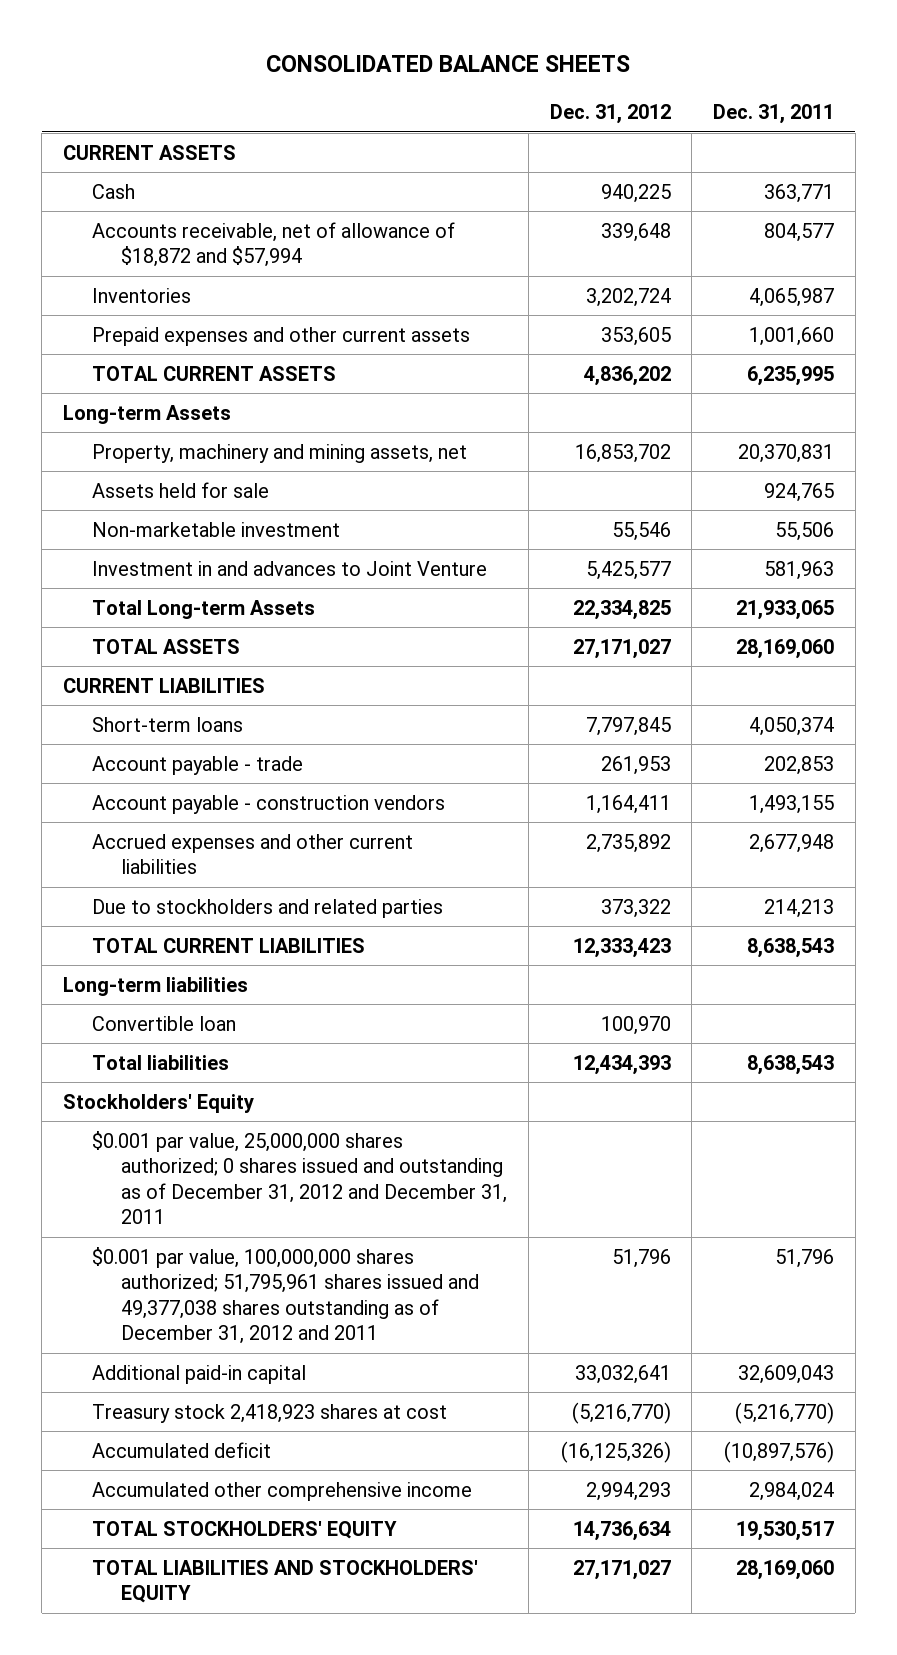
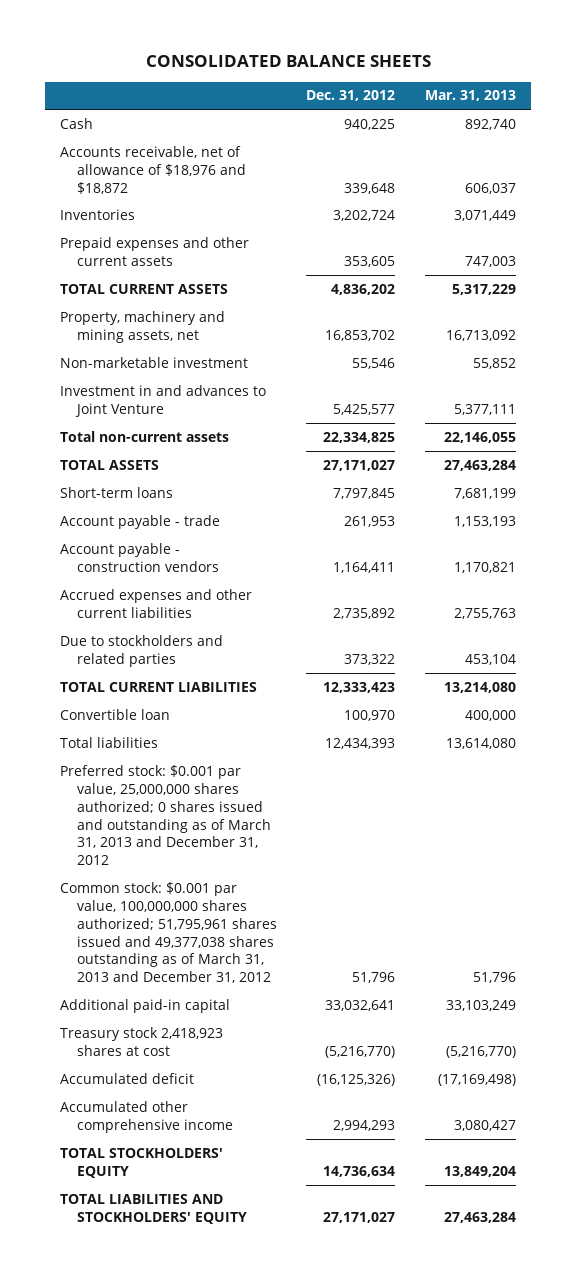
- | Dec. 31, 2012 | Dec. 31, 2011
+ | Dec. 31, 2012 | Mar. 31, 2013
- CURRENT ASSETS
- Accounts receivable, net of allowance of $18,872 and $57,994 | 339,648 | 804,577
+ Accounts receivable, net of allowance of $18,976 and $18,872 | 339,648 | 606,037
- Long-term Assets
- Assets held for sale | | 924,765
- Total Long-term Assets | 22,334,825 | 21,933,065
+ Total non-current assets | 22,334,825 | 22,146,055
- CURRENT LIABILITIES
- Long-term liabilities
- Stockholders' Equity
- $0.001 par value, 25,000,000 shares authorized; 0 shares issued and outstanding as of December 31, 2012 and December 31, 2011
- $0.001 par value, 100,000,000 shares authorized; 51,795,961 shares issued and 49,377,038 shares outstanding as of December 31, 2012 and 2011 | 51,796 | 51,796
+ Preferred stock: $0.001 par value, 25,000,000 shares authorized; 0 shares issued and outstanding as of March 31, 2013 and December 31, 2012
+ Common stock: $0.001 par value, 100,000,000 shares authorized; 51,795,961 shares issued and 49,377,038 shares outstanding as of March 31, 2013 and December 31, 2012 | 51,796 | 51,796

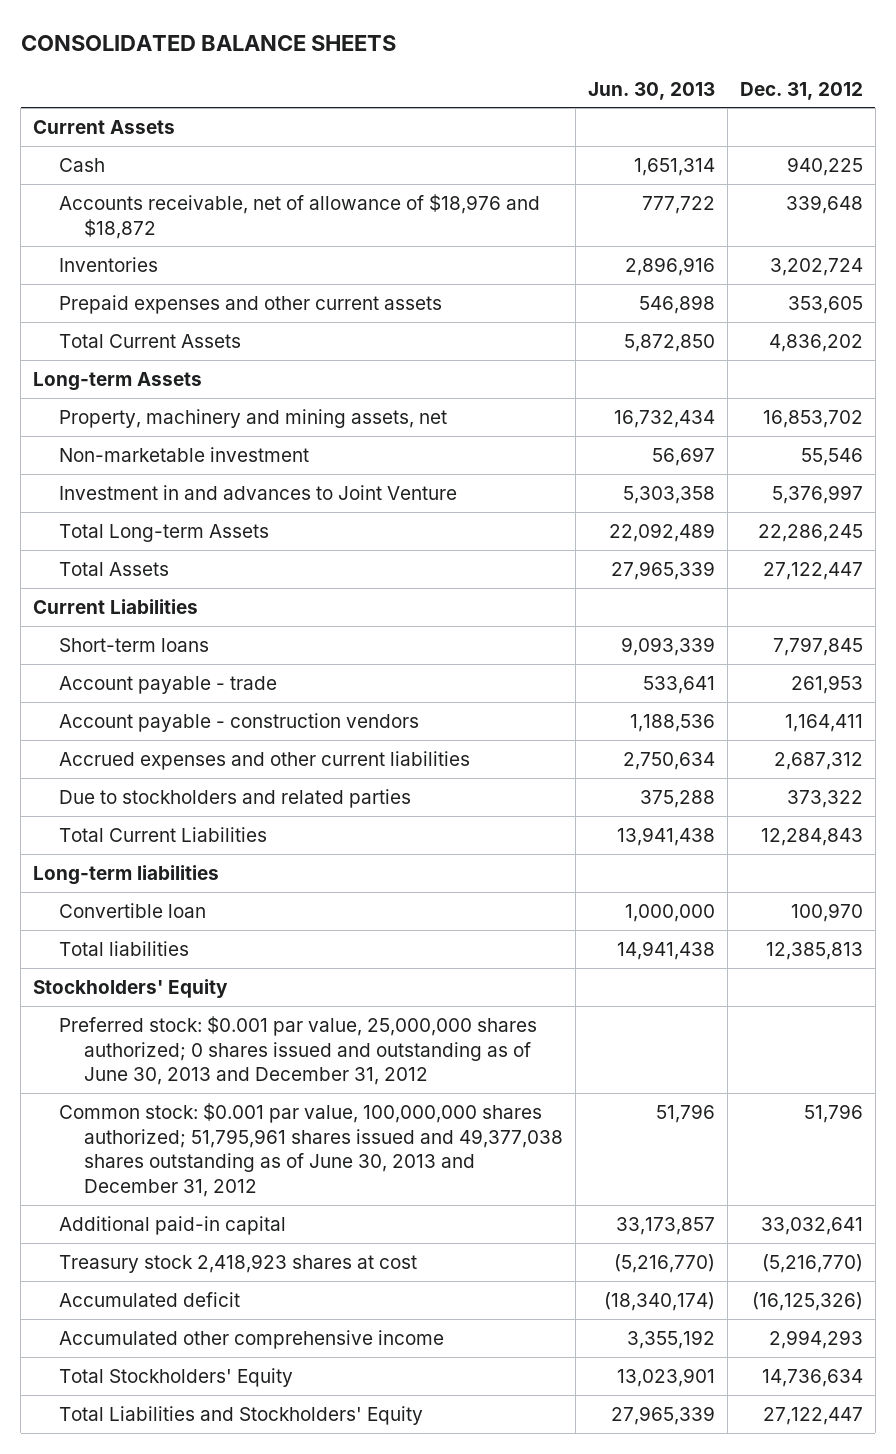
- | Dec. 31, 2012 | Mar. 31, 2013
+ | Jun. 30, 2013 | Dec. 31, 2012
+ Current Assets
- TOTAL CURRENT ASSETS | 4,836,202 | 5,317,229
+ Total Current Assets | 5,872,850 | 4,836,202
+ Long-term Assets
- Investment in and advances to Joint Venture | 5,425,577 | 5,377,111
- Total non-current assets | 22,334,825 | 22,146,055
- TOTAL ASSETS | 27,171,027 | 27,463,284
+ Investment in and advances to Joint Venture | 5,303,358 | 5,376,997
+ Total Long-term Assets | 22,092,489 | 22,286,245
+ Total Assets | 27,965,339 | 27,122,447
+ Current Liabilities
- Accrued expenses and other current liabilities | 2,735,892 | 2,755,763
+ Accrued expenses and other current liabilities | 2,750,634 | 2,687,312
- TOTAL CURRENT LIABILITIES | 12,333,423 | 13,214,080
+ Total Current Liabilities | 13,941,438 | 12,284,843
+ Long-term liabilities
- Total liabilities | 12,434,393 | 13,614,080
- Preferred stock: $0.001 par value, 25,000,000 shares authorized; 0 shares issued and outstanding as of March 31, 2013 and December 31, 2012
- Common stock: $0.001 par value, 100,000,000 shares authorized; 51,795,961 shares issued and 49,377,038 shares outstanding as of March 31, 2013 and December 31, 2012 | 51,796 | 51,796
+ Total liabilities | 14,941,438 | 12,385,813
+ Stockholders' Equity
+ Preferred stock: $0.001 par value, 25,000,000 shares authorized; 0 shares issued and outstanding as of June 30, 2013 and December 31, 2012
+ Common stock: $0.001 par value, 100,000,000 shares authorized; 51,795,961 shares issued and 49,377,038 shares outstanding as of June 30, 2013 and December 31, 2012 | 51,796 | 51,796
- TOTAL STOCKHOLDERS' EQUITY | 14,736,634 | 13,849,204
- TOTAL LIABILITIES AND STOCKHOLDERS' EQUITY | 27,171,027 | 27,463,284
+ Total Stockholders' Equity | 13,023,901 | 14,736,634
+ Total Liabilities and Stockholders' Equity | 27,965,339 | 27,122,447

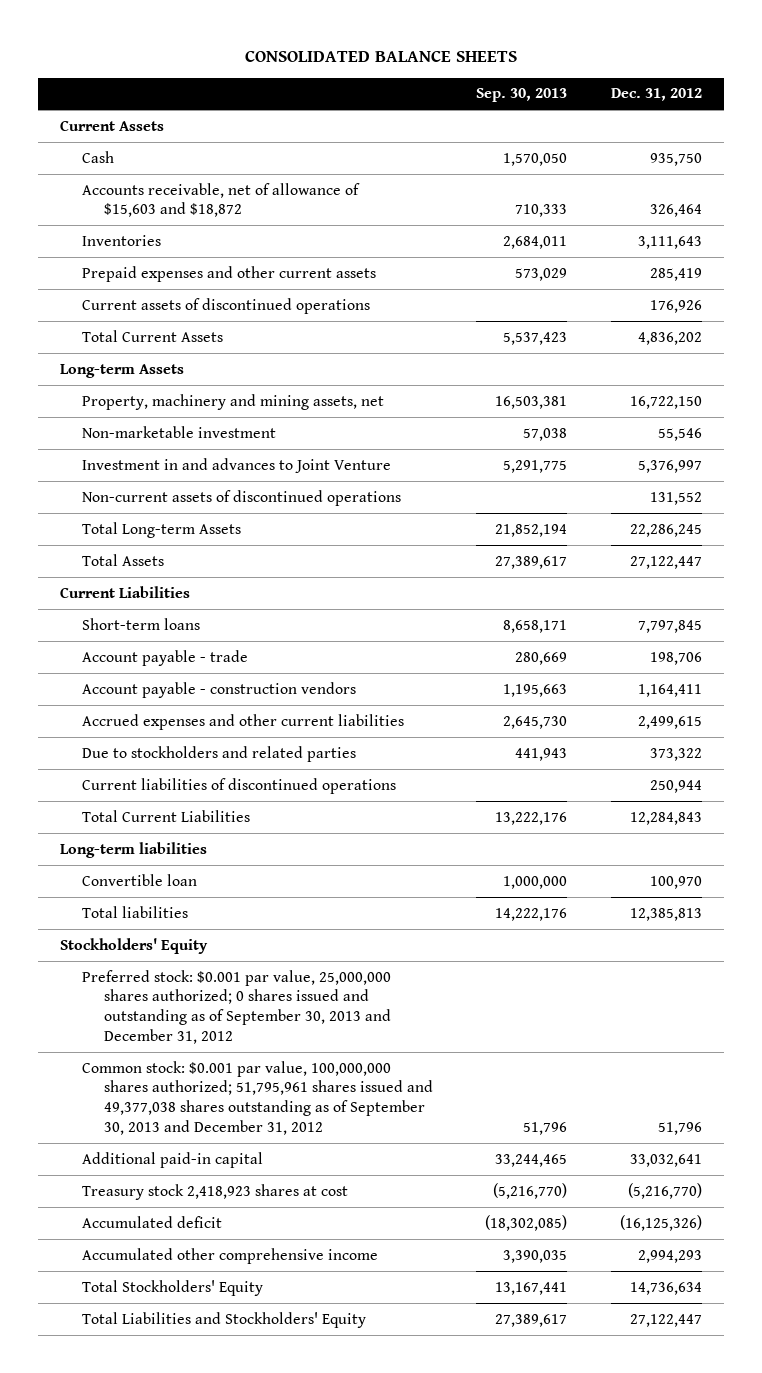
- | Jun. 30, 2013 | Dec. 31, 2012
+ | Sep. 30, 2013 | Dec. 31, 2012
- Cash | 1,651,314 | 940,225
- Accounts receivable, net of allowance of $18,976 and $18,872 | 777,722 | 339,648
- Inventories | 2,896,916 | 3,202,724
- Prepaid expenses and other current assets | 546,898 | 353,605
+ Cash | 1,570,050 | 935,750
+ Accounts receivable, net of allowance of $15,603 and $18,872 | 710,333 | 326,464
+ Inventories | 2,684,011 | 3,111,643
+ Prepaid expenses and other current assets | 573,029 | 285,419
+ Current assets of discontinued operations | | 176,926
- Property, machinery and mining assets, net | 16,732,434 | 16,853,702
+ Property, machinery and mining assets, net | 16,503,381 | 16,722,150
+ Non-current assets of discontinued operations | | 131,552
- Account payable - trade | 533,641 | 261,953
+ Account payable - trade | 280,669 | 198,706
- Accrued expenses and other current liabilities | 2,750,634 | 2,687,312
+ Accrued expenses and other current liabilities | 2,645,730 | 2,499,615
+ Current liabilities of discontinued operations | | 250,944
- Preferred stock: $0.001 par value, 25,000,000 shares authorized; 0 shares issued and outstanding as of June 30, 2013 and December 31, 2012
- Common stock: $0.001 par value, 100,000,000 shares authorized; 51,795,961 shares issued and 49,377,038 shares outstanding as of June 30, 2013 and December 31, 2012 | 51,796 | 51,796
+ Preferred stock: $0.001 par value, 25,000,000 shares authorized; 0 shares issued and outstanding as of September 30, 2013 and December 31, 2012
+ Common stock: $0.001 par value, 100,000,000 shares authorized; 51,795,961 shares issued and 49,377,038 shares outstanding as of September 30, 2013 and December 31, 2012 | 51,796 | 51,796

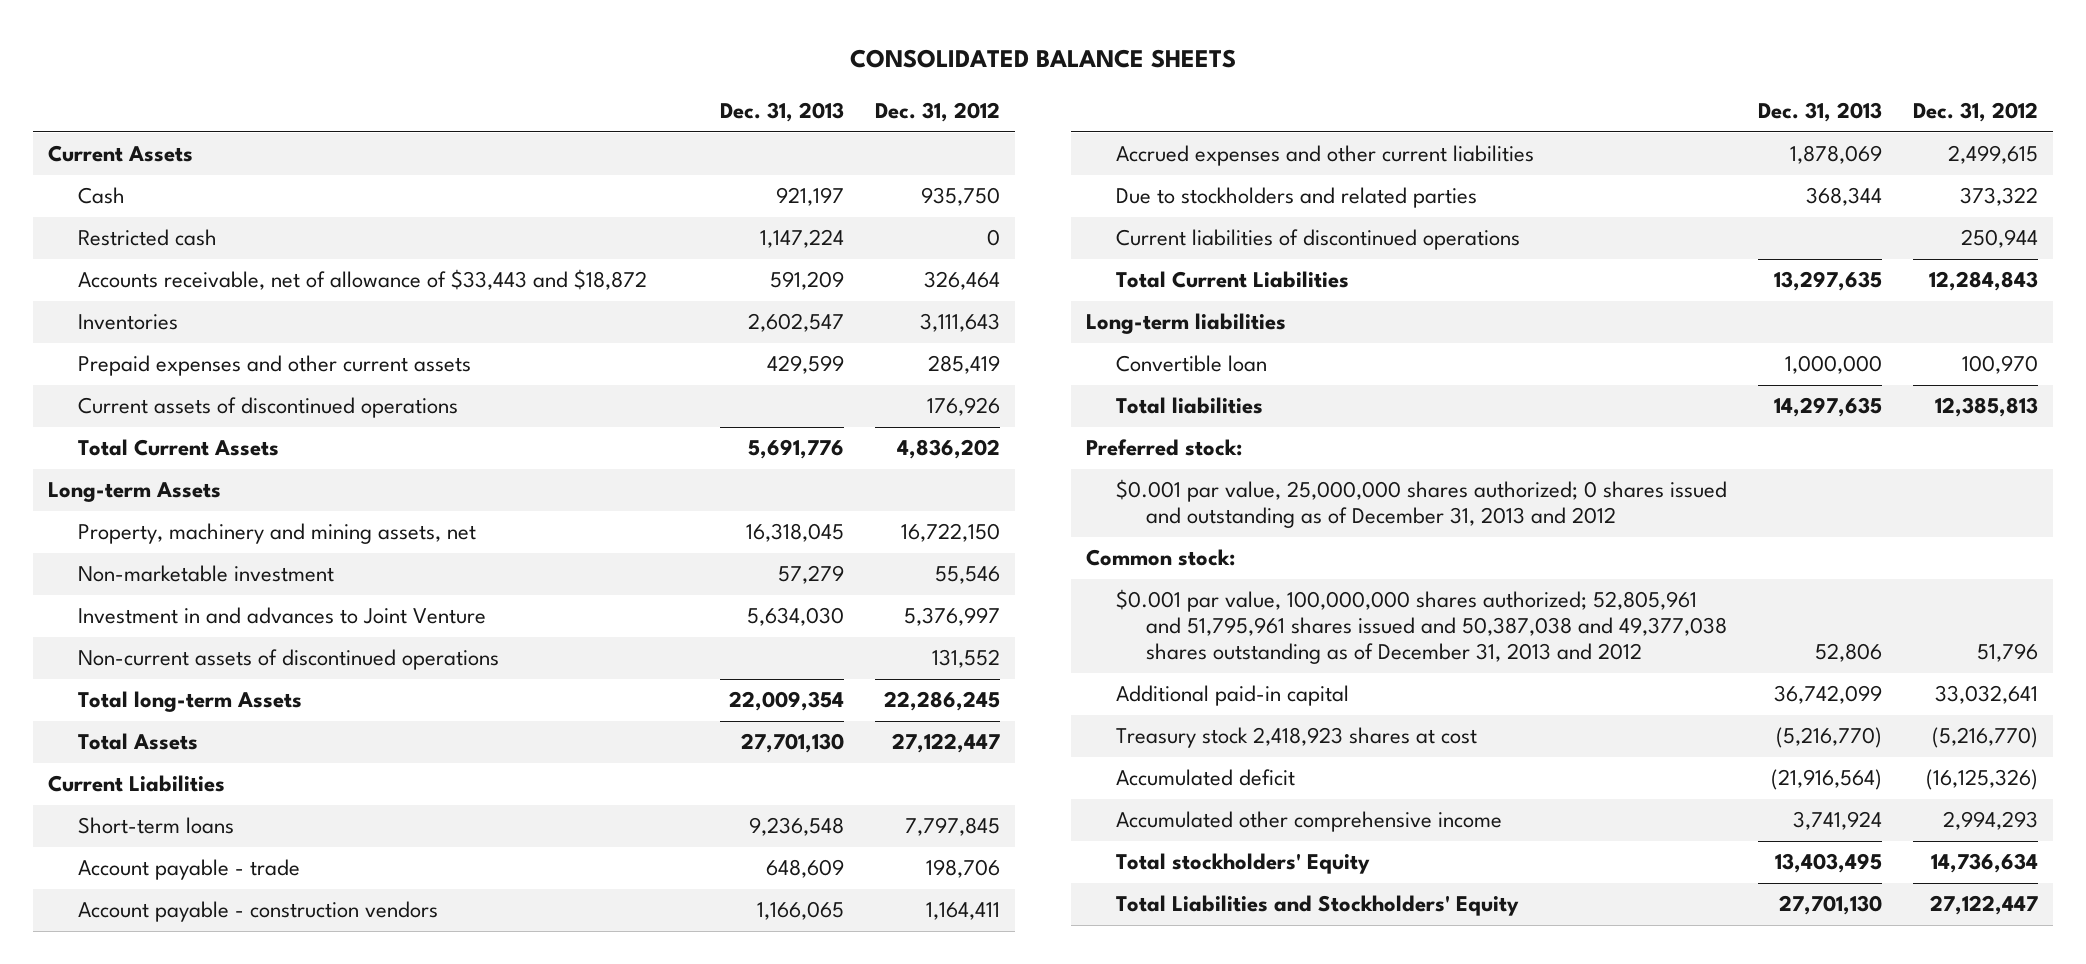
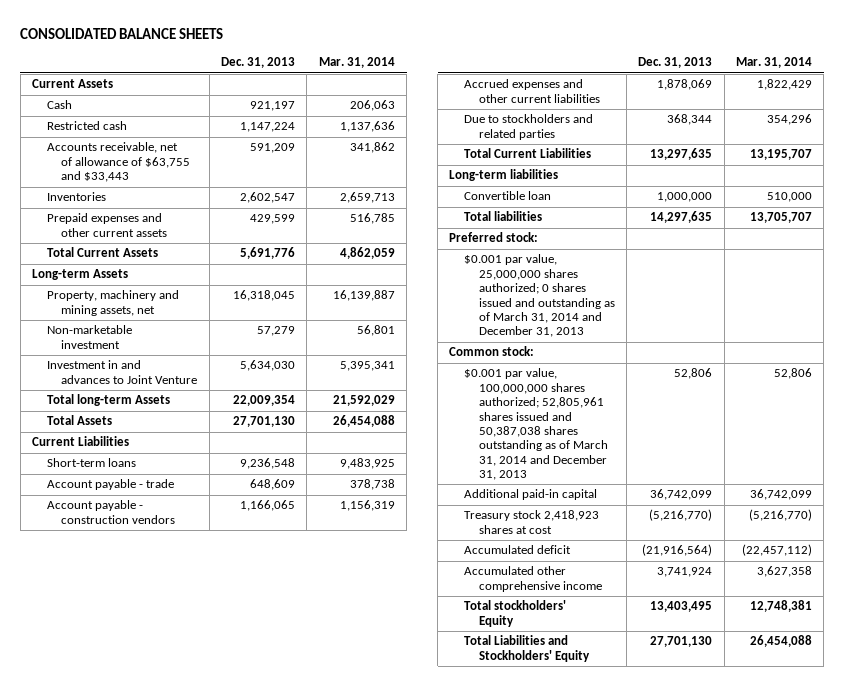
- | Dec. 31, 2013 | Dec. 31, 2012
+ | Dec. 31, 2013 | Mar. 31, 2014
- Accounts receivable, net of allowance of $33,443 and $18,872 | 591,209 | 326,464
+ Accounts receivable, net of allowance of $63,755 and $33,443 | 591,209 | 341,862
- Current assets of discontinued operations | | 176,926
- Non-current assets of discontinued operations | | 131,552
- Current liabilities of discontinued operations | | 250,944
- $0.001 par value, 25,000,000 shares authorized; 0 shares issued and outstanding as of December 31, 2013 and 2012
+ $0.001 par value, 25,000,000 shares authorized; 0 shares issued and outstanding as of March 31, 2014 and December 31, 2013
- $0.001 par value, 100,000,000 shares authorized; 52,805,961 and 51,795,961 shares issued and 50,387,038 and 49,377,038 shares outstanding as of December 31, 2013 and 2012 | 52,806 | 51,796
+ $0.001 par value, 100,000,000 shares authorized; 52,805,961 shares issued and 50,387,038 shares outstanding as of March 31, 2014 and December 31, 2013 | 52,806 | 52,806

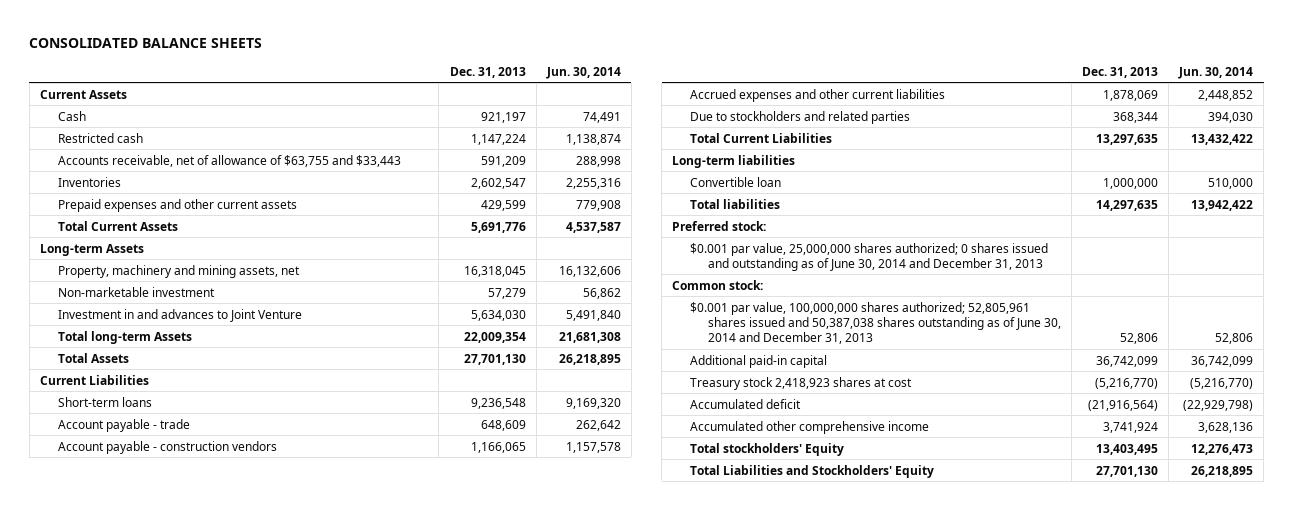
- | Dec. 31, 2013 | Mar. 31, 2014
+ | Dec. 31, 2013 | Jun. 30, 2014
- $0.001 par value, 25,000,000 shares authorized; 0 shares issued and outstanding as of March 31, 2014 and December 31, 2013
+ $0.001 par value, 25,000,000 shares authorized; 0 shares issued and outstanding as of June 30, 2014 and December 31, 2013
- $0.001 par value, 100,000,000 shares authorized; 52,805,961 shares issued and 50,387,038 shares outstanding as of March 31, 2014 and December 31, 2013 | 52,806 | 52,806
+ $0.001 par value, 100,000,000 shares authorized; 52,805,961 shares issued and 50,387,038 shares outstanding as of June 30, 2014 and December 31, 2013 | 52,806 | 52,806

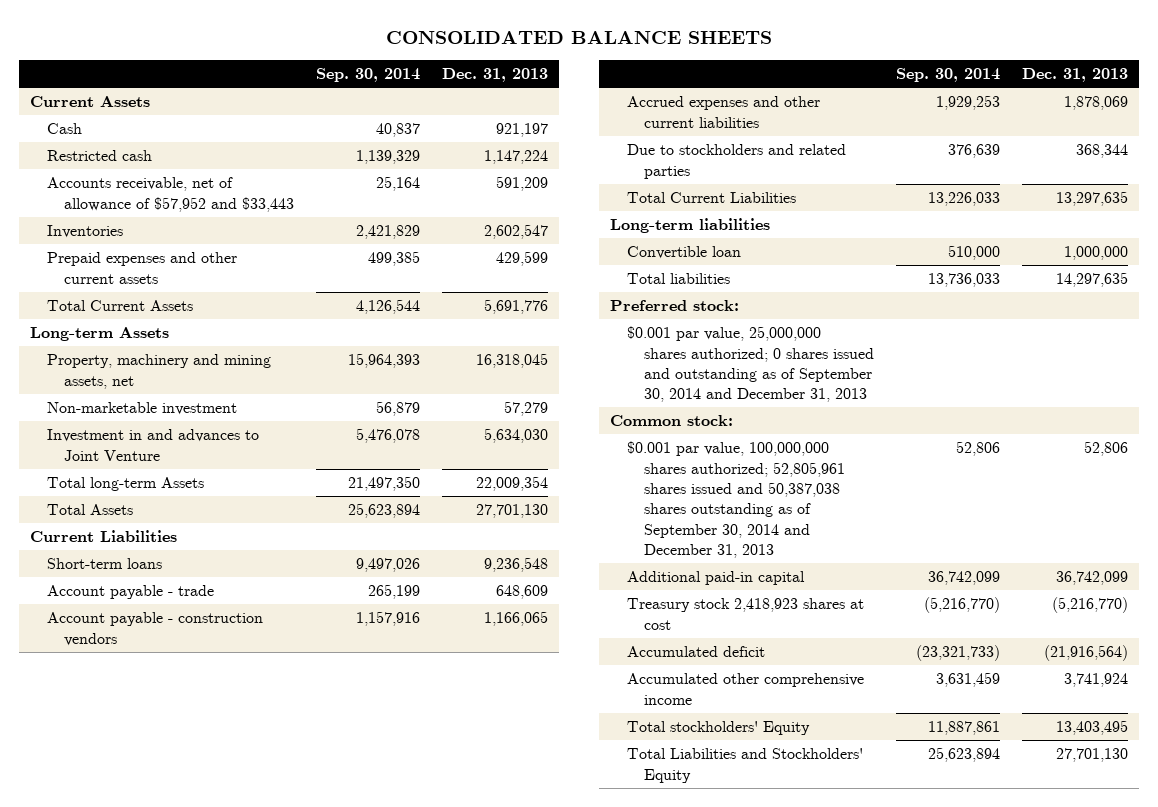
- | Dec. 31, 2013 | Jun. 30, 2014
+ | Sep. 30, 2014 | Dec. 31, 2013
- Accounts receivable, net of allowance of $63,755 and $33,443 | 591,209 | 288,998
+ Accounts receivable, net of allowance of $57,952 and $33,443 | 25,164 | 591,209
- $0.001 par value, 25,000,000 shares authorized; 0 shares issued and outstanding as of June 30, 2014 and December 31, 2013
+ $0.001 par value, 25,000,000 shares authorized; 0 shares issued and outstanding as of September 30, 2014 and December 31, 2013
- $0.001 par value, 100,000,000 shares authorized; 52,805,961 shares issued and 50,387,038 shares outstanding as of June 30, 2014 and December 31, 2013 | 52,806 | 52,806
+ $0.001 par value, 100,000,000 shares authorized; 52,805,961 shares issued and 50,387,038 shares outstanding as of September 30, 2014 and December 31, 2013 | 52,806 | 52,806

